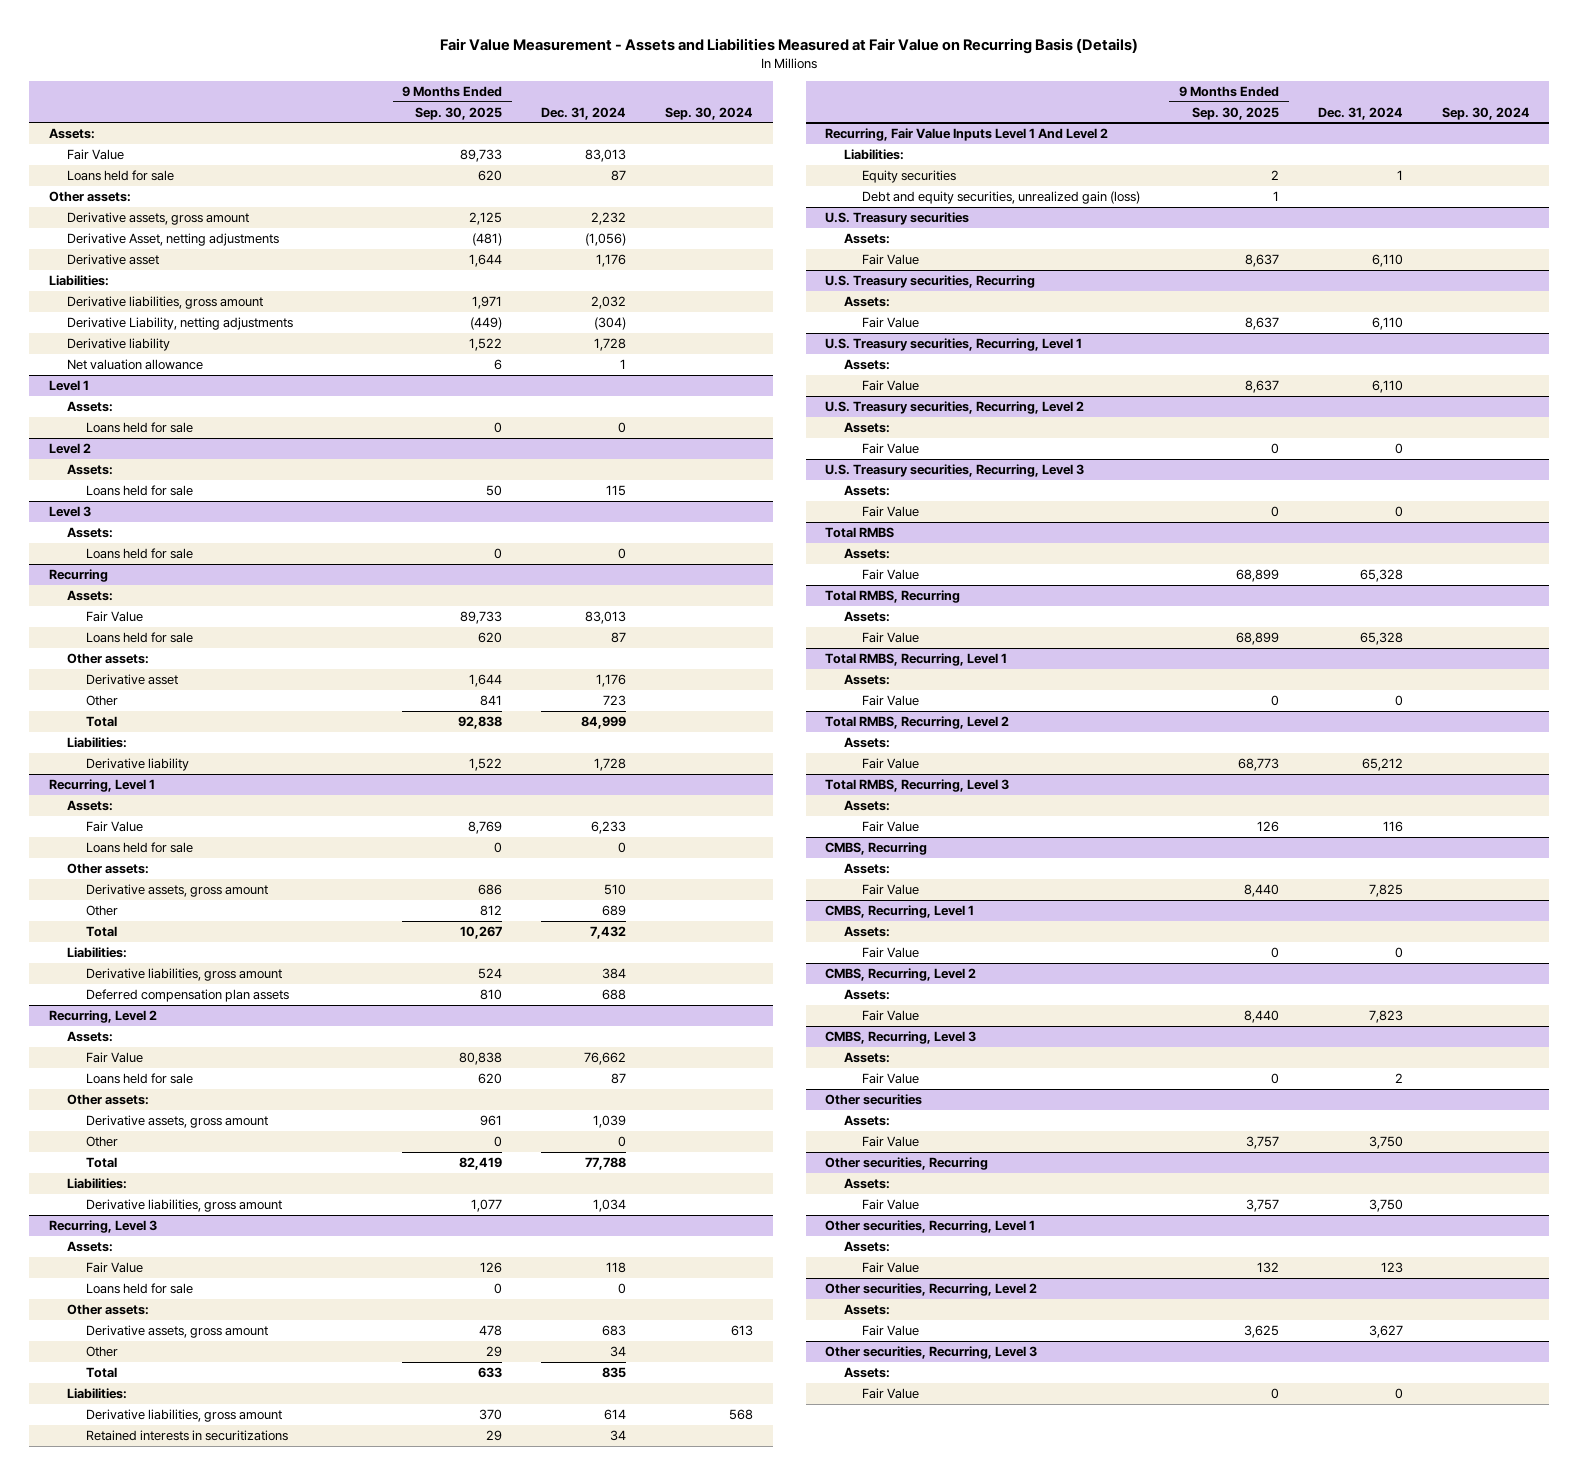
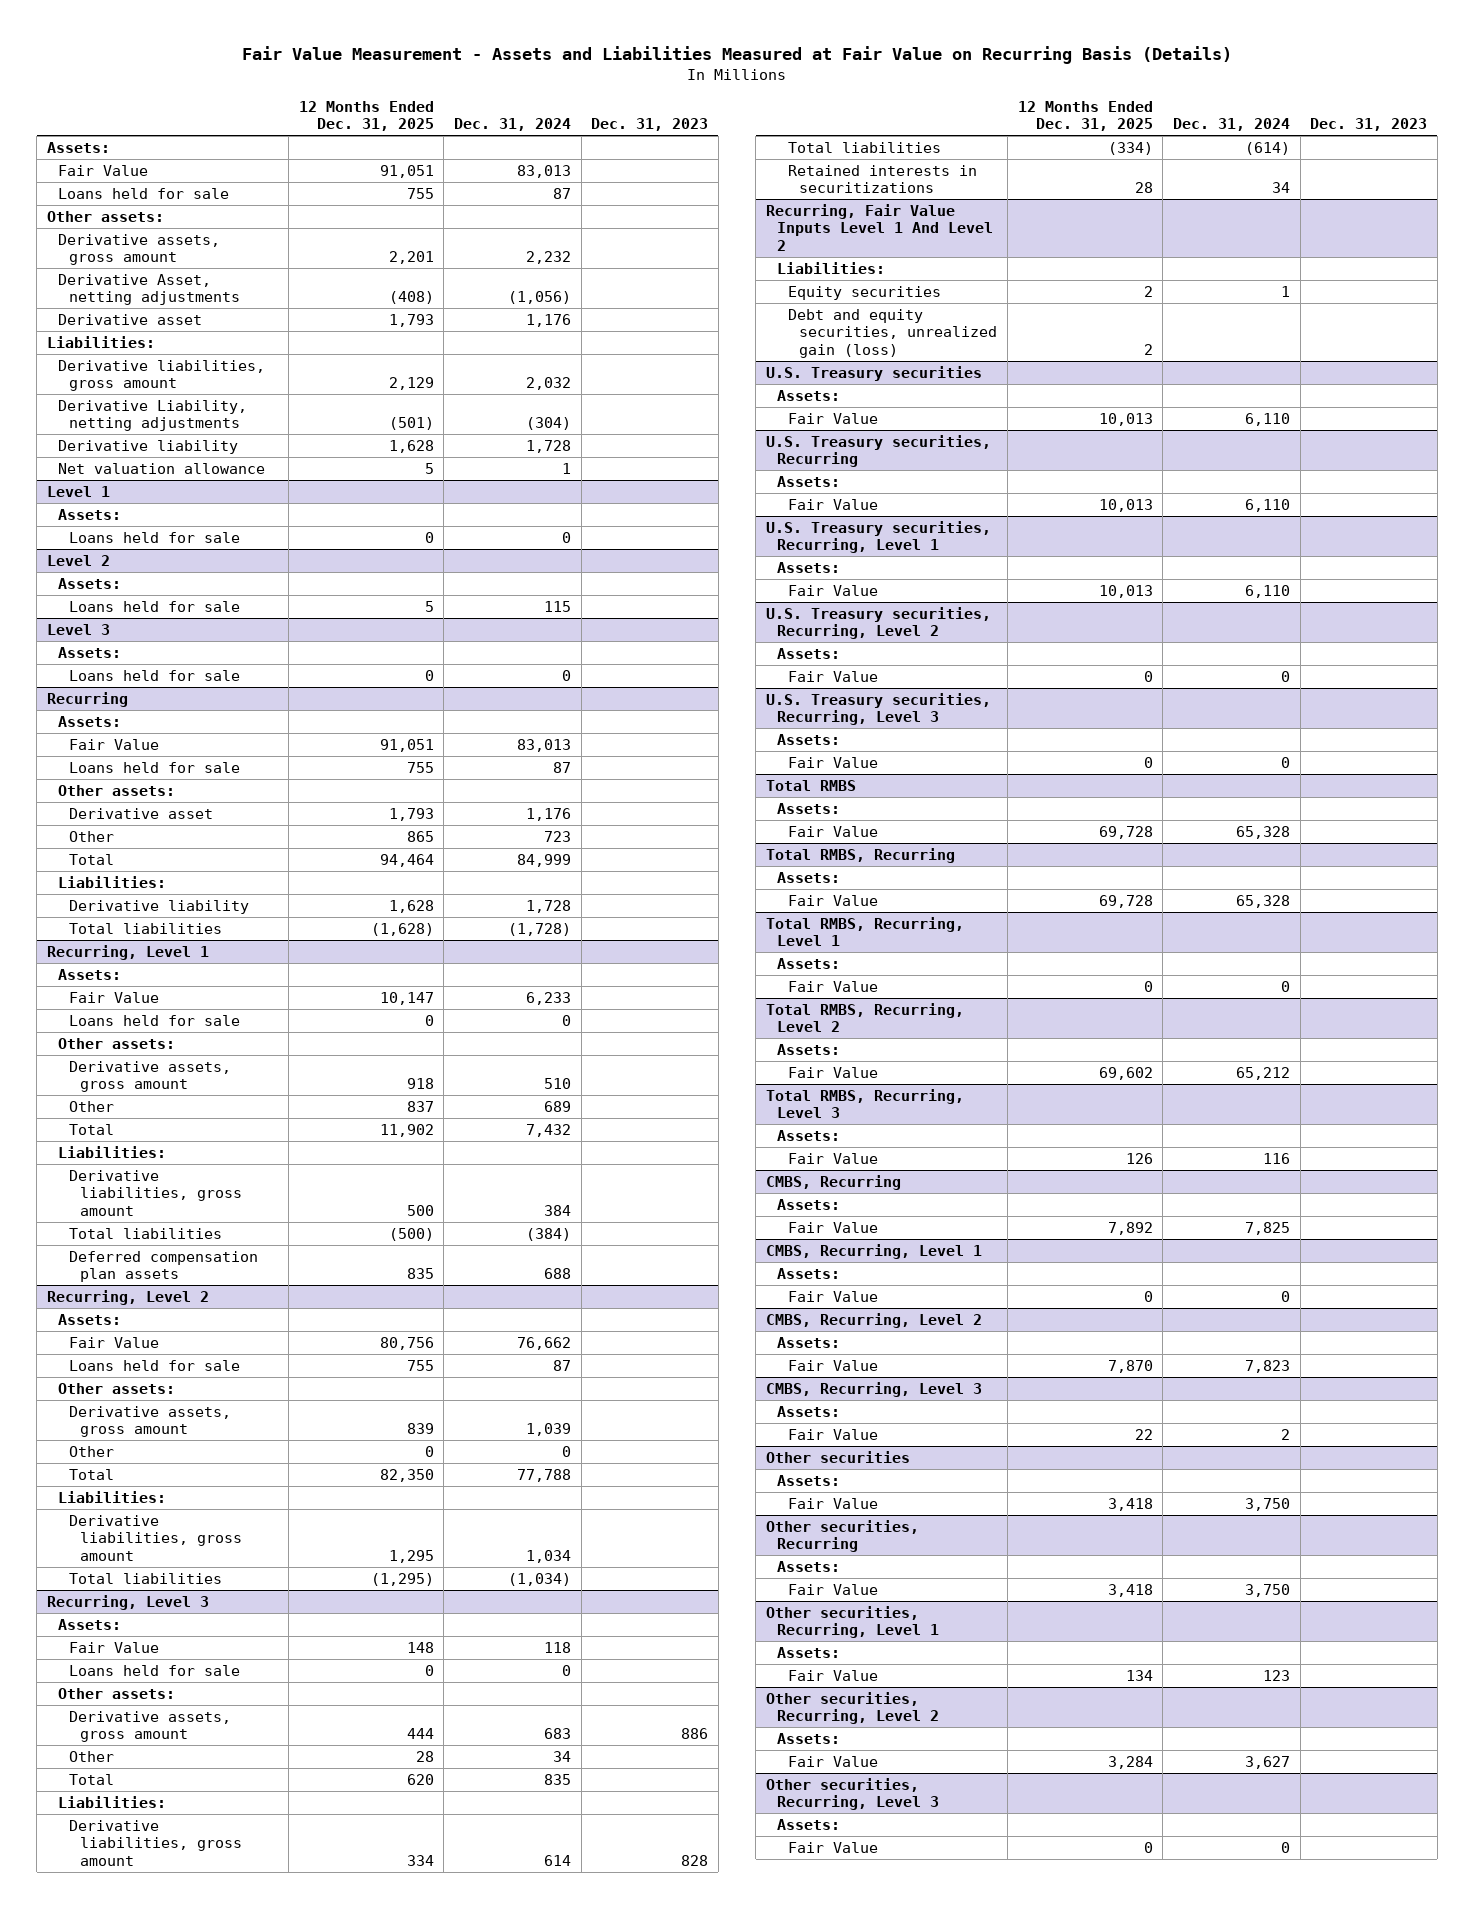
- | 9 Months Ended Sep. 30, 2025 | Dec. 31, 2024 | Sep. 30, 2024
+ | 12 Months Ended Dec. 31, 2025 | Dec. 31, 2024 | Dec. 31, 2023
@ Recurring
+ Total liabilities | (1,628) | (1,728) |
@ Recurring, Level 1
+ Total liabilities | (500) | (384) |
@ Recurring, Level 2
+ Total liabilities | (1,295) | (1,034) |
@ Recurring, Level 3
+ Total liabilities | (334) | (614) |

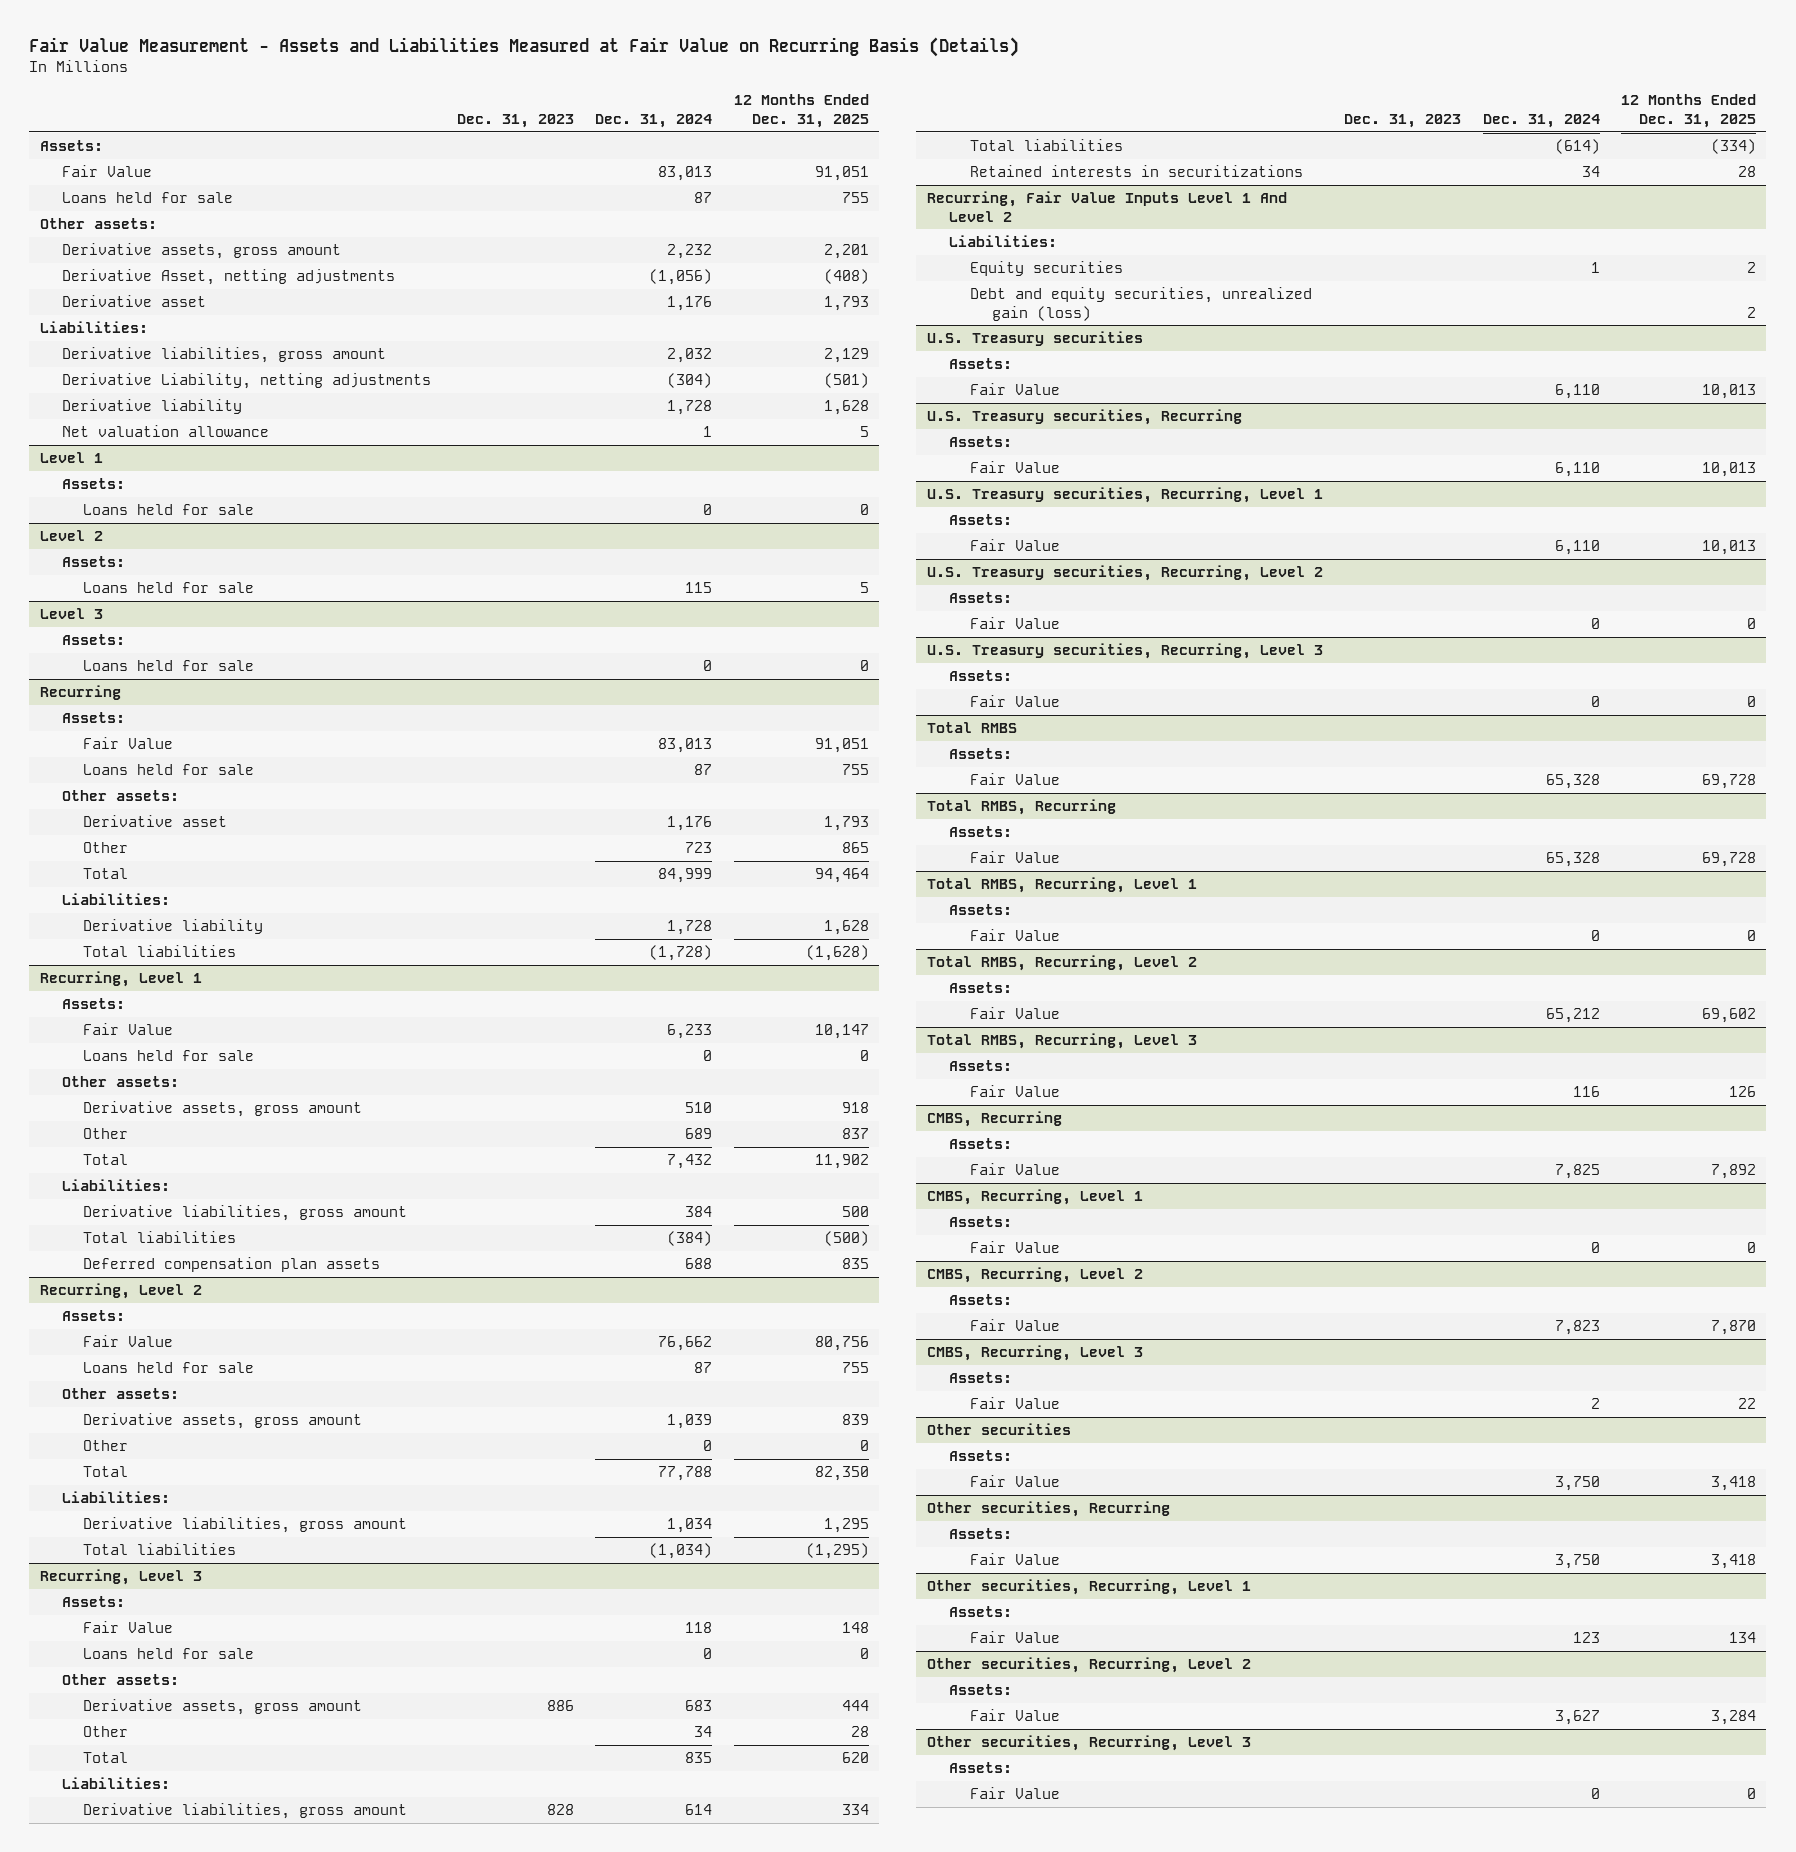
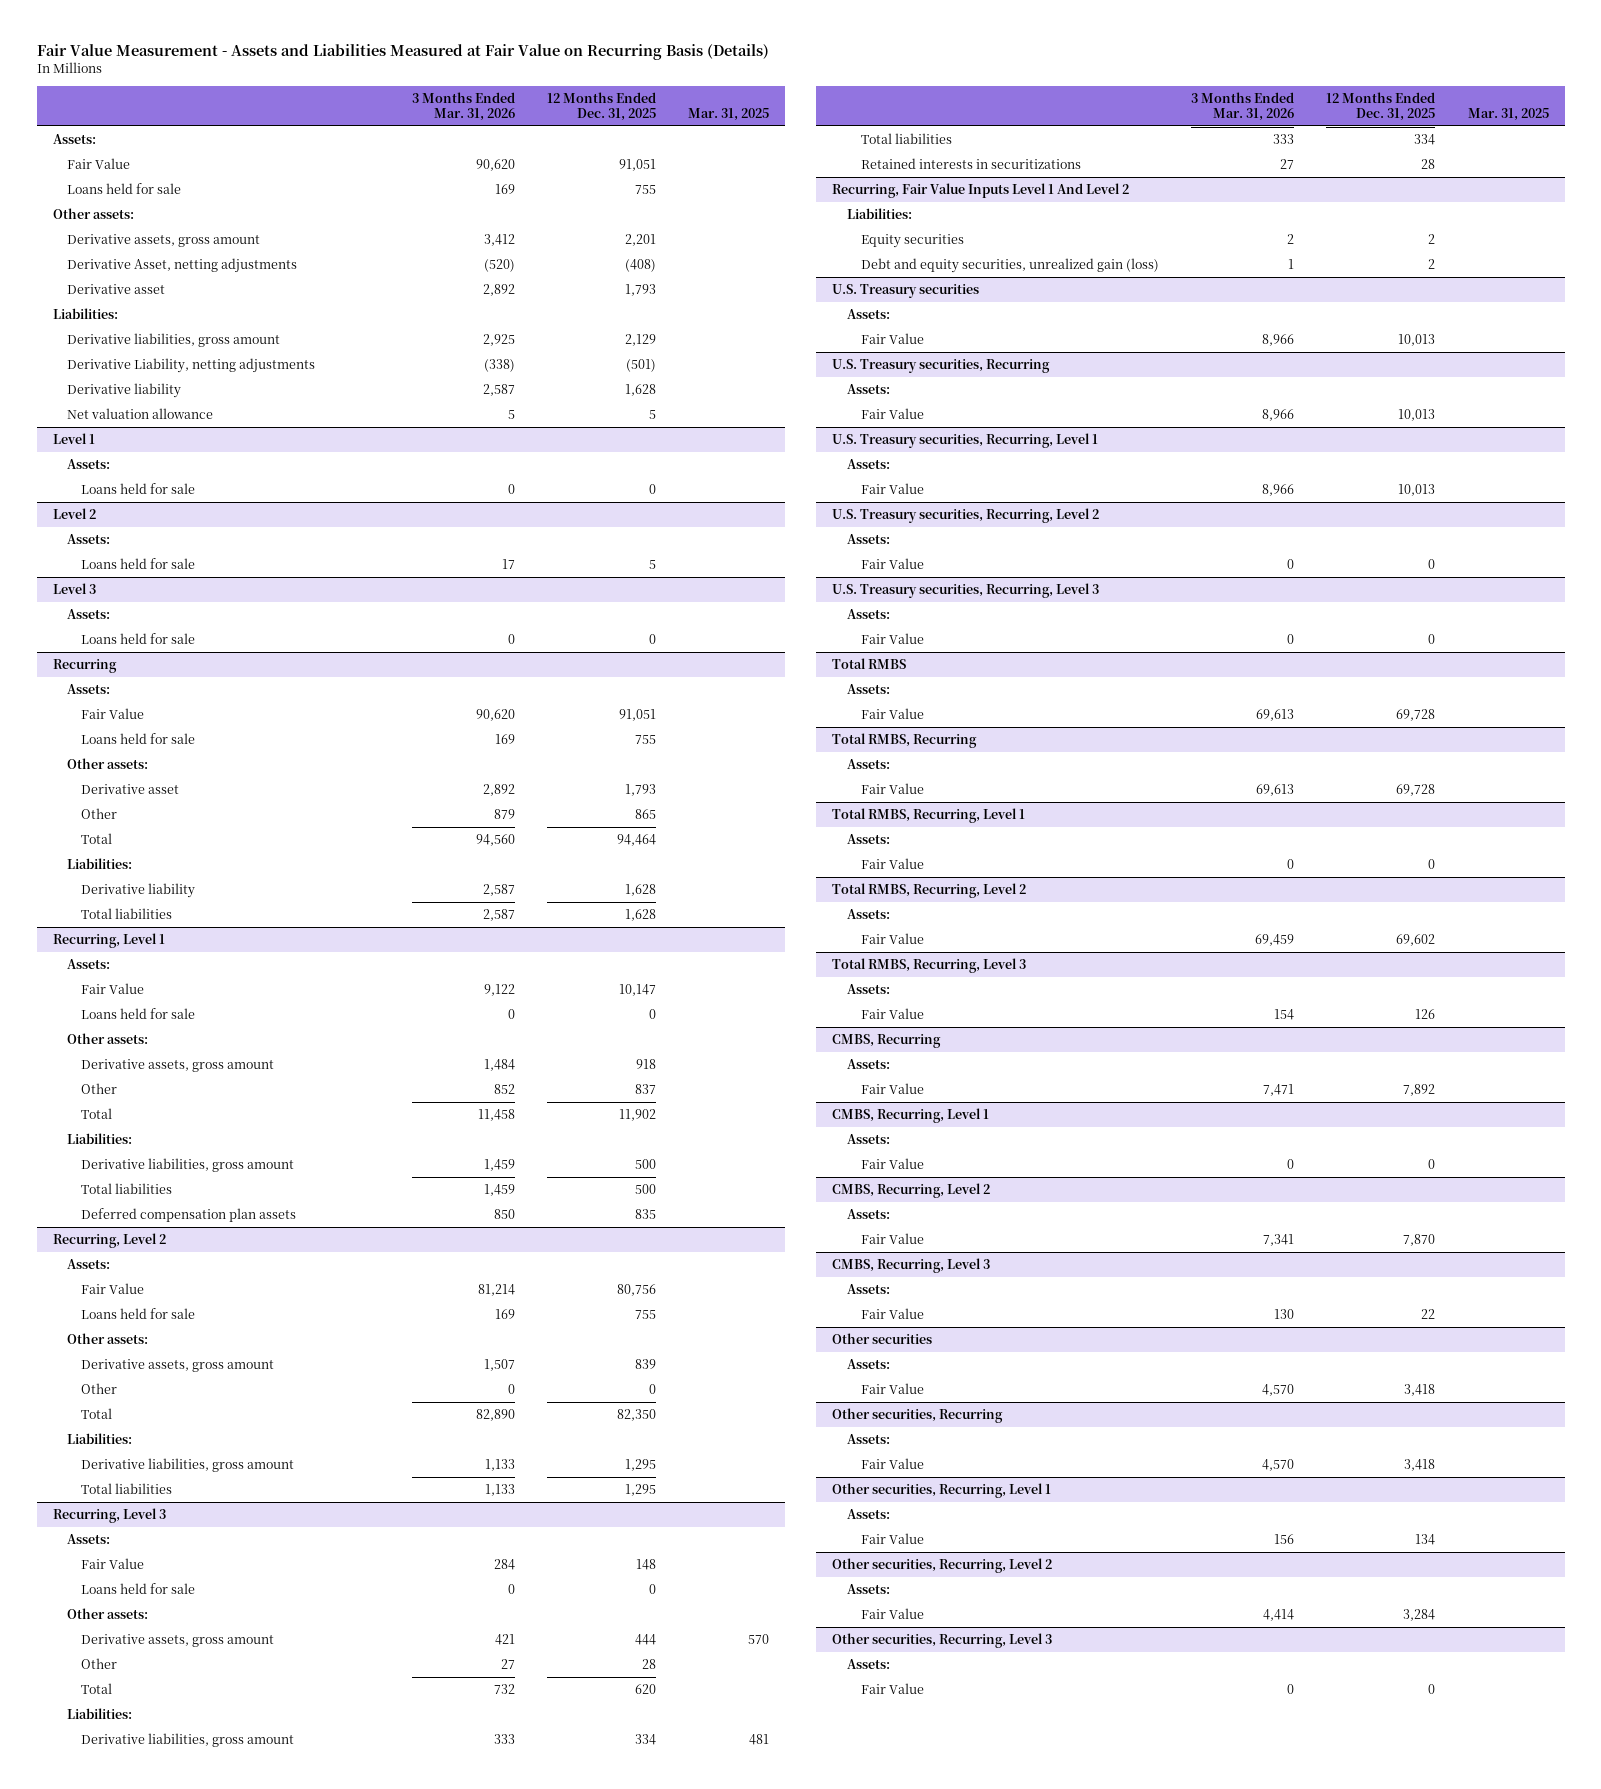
- | Dec. 31, 2023 | Dec. 31, 2024 | 12 Months Ended Dec. 31, 2025
+ | 3 Months Ended Mar. 31, 2026 | 12 Months Ended Dec. 31, 2025 | Mar. 31, 2025
@ Recurring
- Total liabilities | | (1,728) | (1,628)
+ Total liabilities | 2,587 | 1,628 |
@ Recurring, Level 1
- Total liabilities | | (384) | (500)
+ Total liabilities | 1,459 | 500 |
@ Recurring, Level 2
- Total liabilities | | (1,034) | (1,295)
+ Total liabilities | 1,133 | 1,295 |
@ Recurring, Level 3
- Total liabilities | | (614) | (334)
+ Total liabilities | 333 | 334 |

